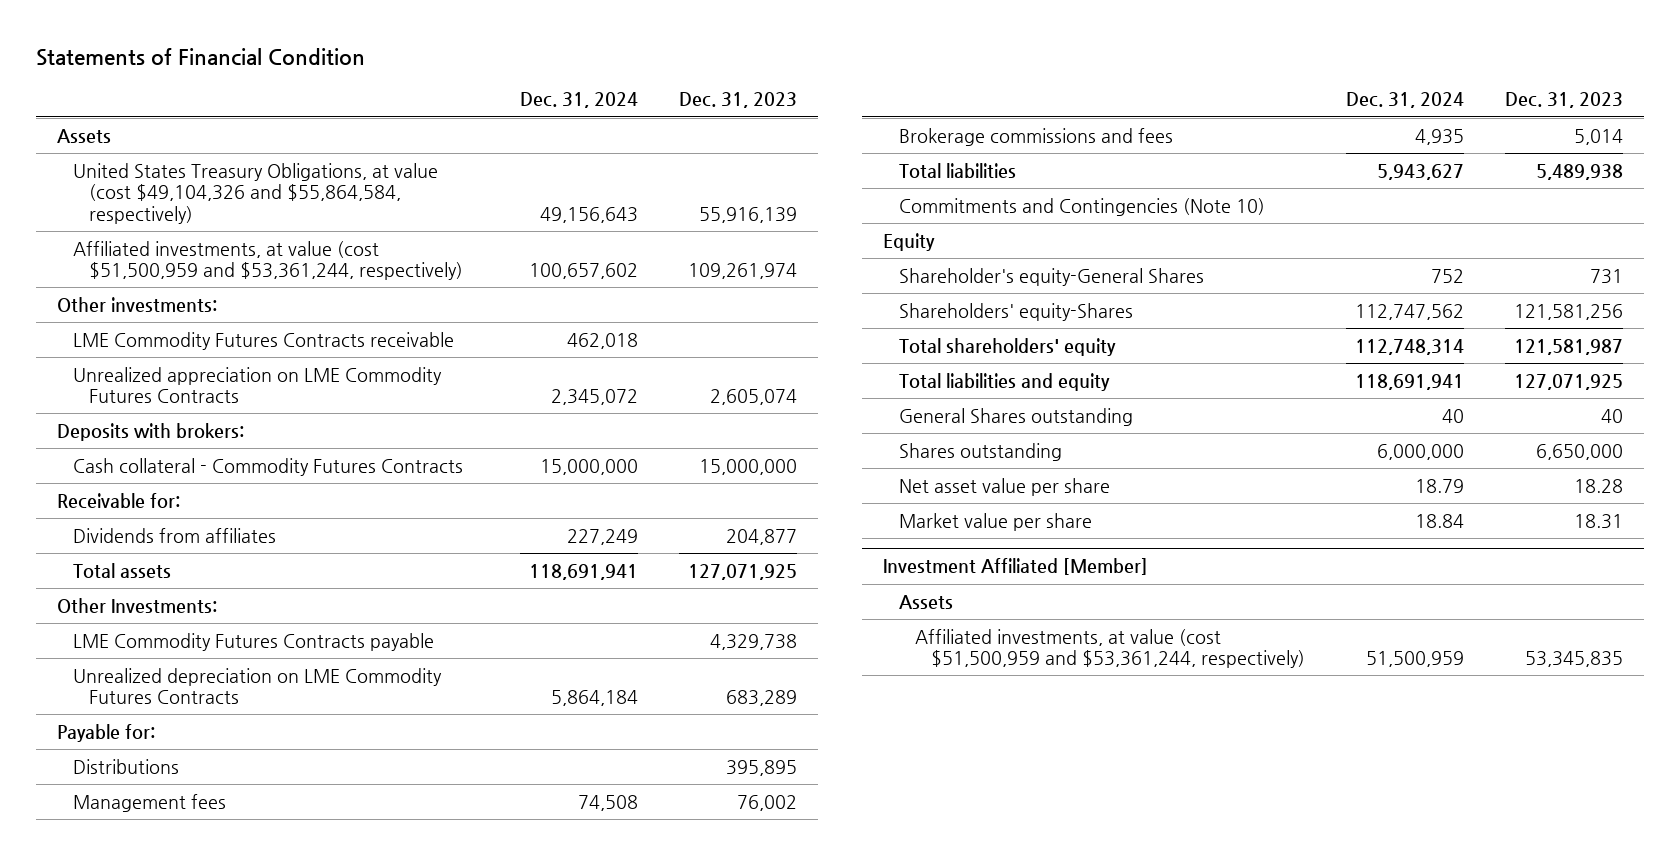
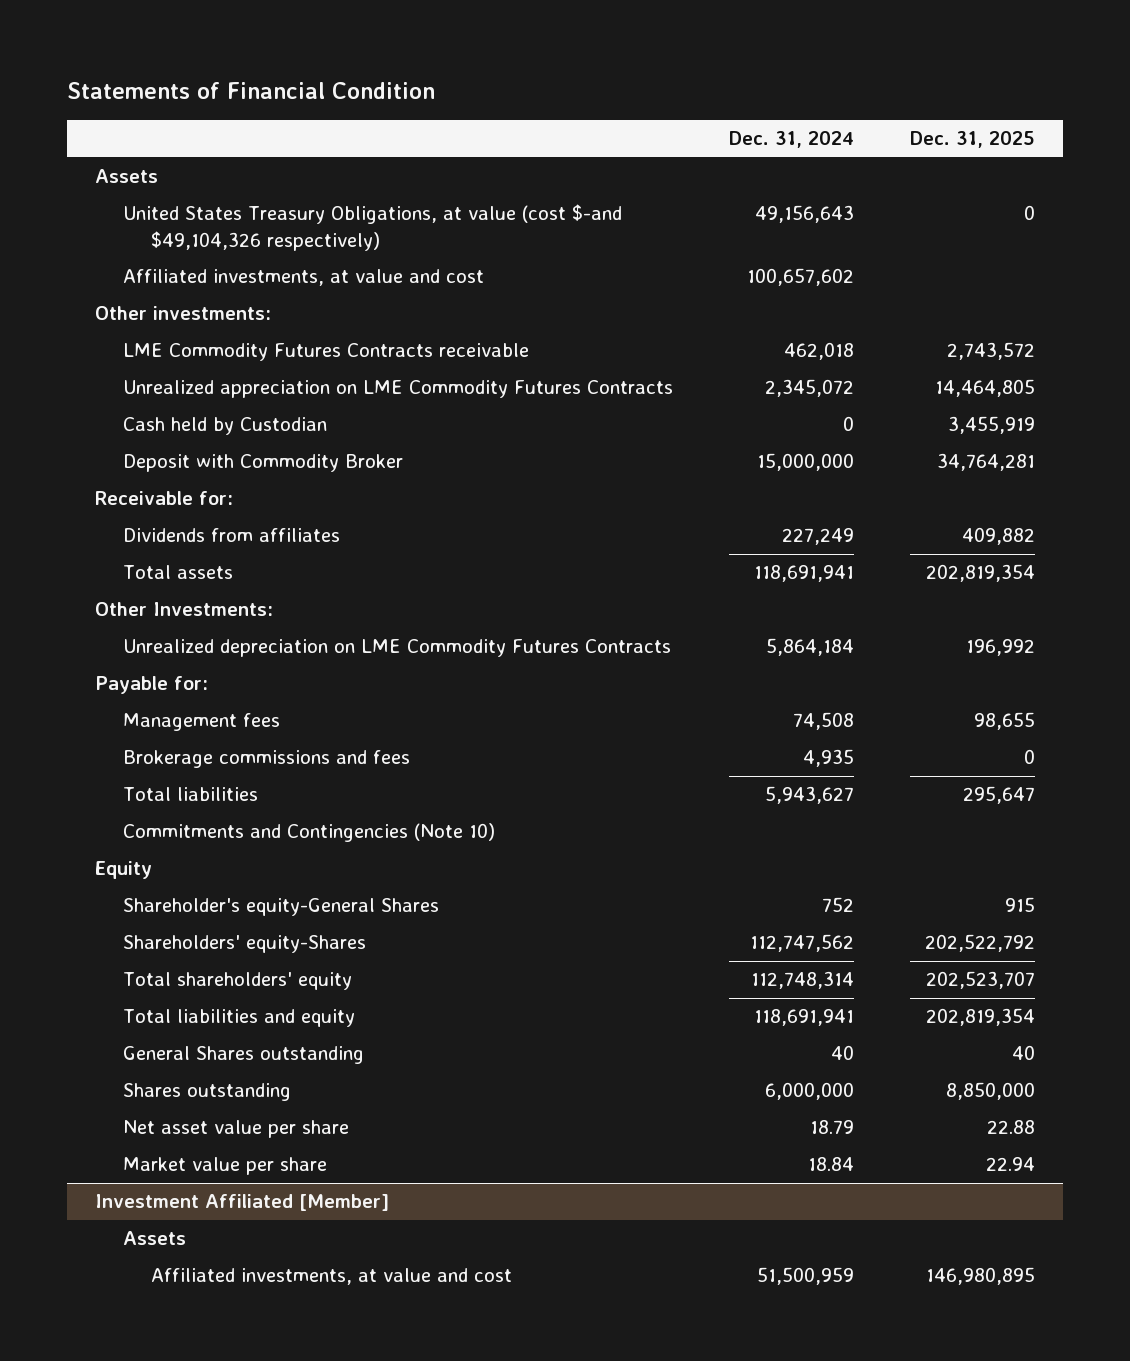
- | Dec. 31, 2024 | Dec. 31, 2023
+ | Dec. 31, 2024 | Dec. 31, 2025
- United States Treasury Obligations, at value (cost $49,104,326 and $55,864,584, respectively) | 49,156,643 | 55,916,139
- Affiliated investments, at value (cost $51,500,959 and $53,361,244, respectively) | 100,657,602 | 109,261,974
+ United States Treasury Obligations, at value (cost $-and $49,104,326 respectively) | 49,156,643 | 0
+ Affiliated investments, at value and cost | 100,657,602 |
- Deposits with brokers:
- Cash collateral - Commodity Futures Contracts | 15,000,000 | 15,000,000
+ Cash held by Custodian | 0 | 3,455,919
+ Deposit with Commodity Broker | 15,000,000 | 34,764,281
- LME Commodity Futures Contracts payable | | 4,329,738
- Distributions | | 395,895
@ Investment Affiliated [Member]
- Affiliated investments, at value (cost $51,500,959 and $53,361,244, respectively) | 51,500,959 | 53,345,835
+ Affiliated investments, at value and cost | 51,500,959 | 146,980,895

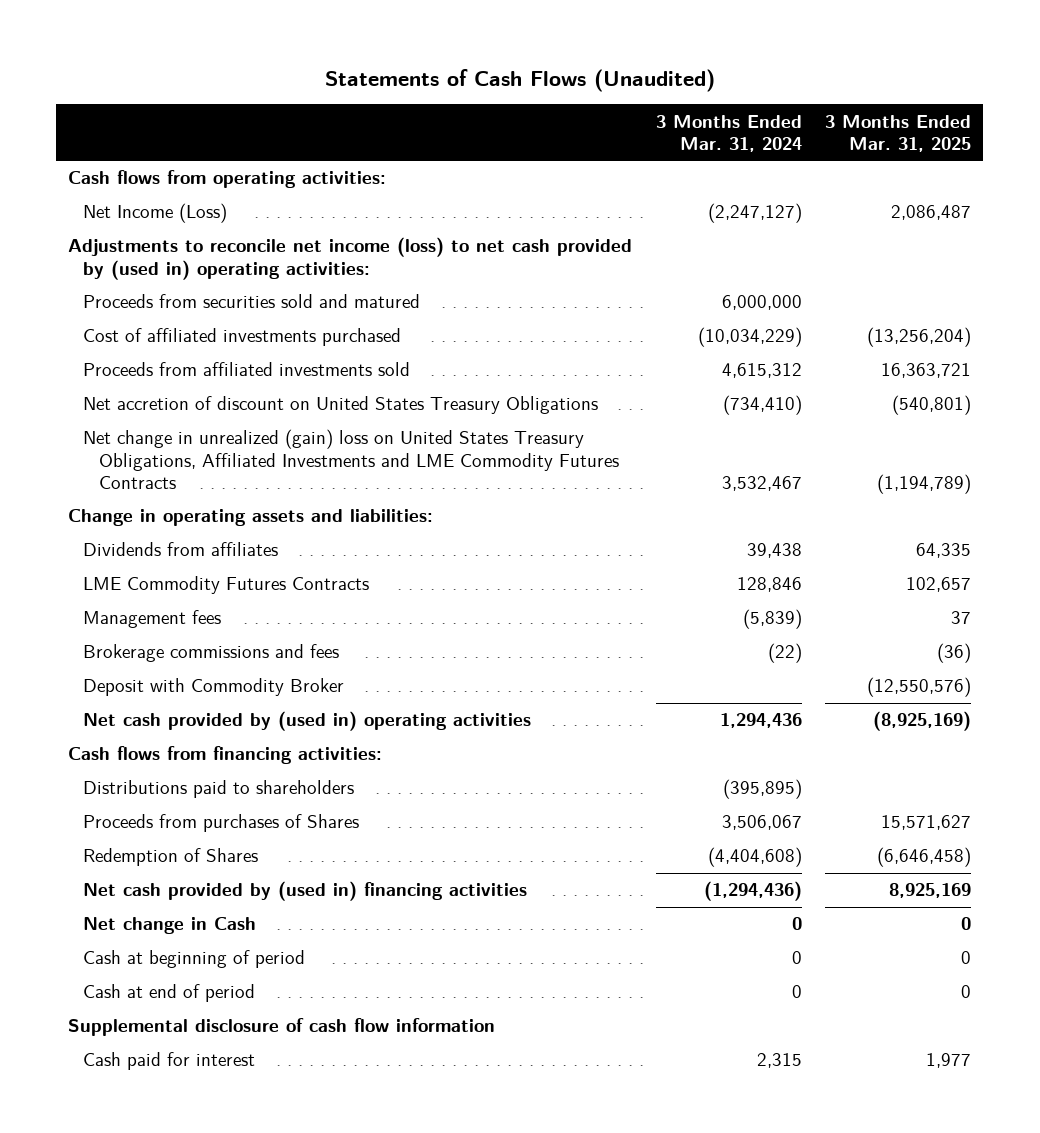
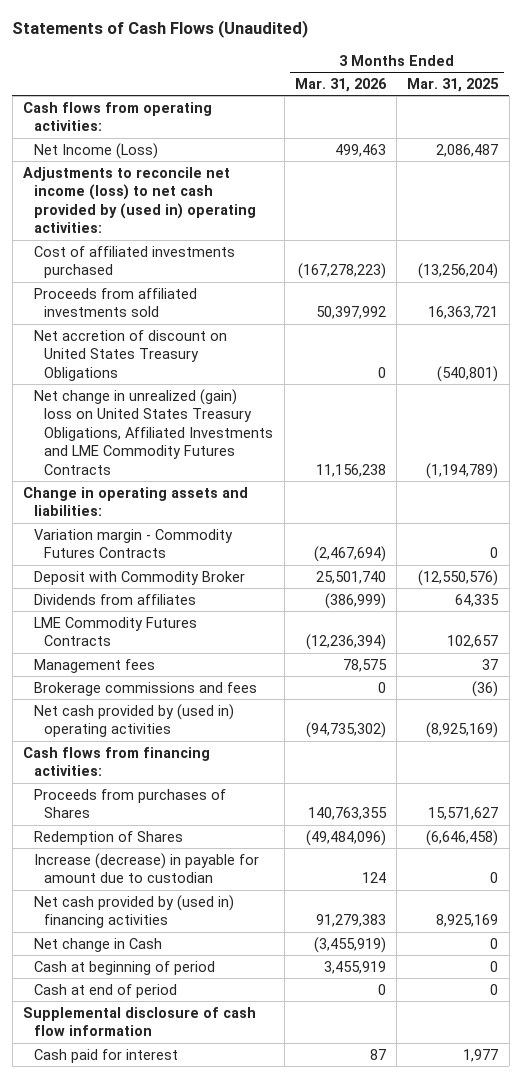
- | 3 Months Ended Mar. 31, 2024 | 3 Months Ended Mar. 31, 2025
+ | 3 Months Ended Mar. 31, 2026 | 3 Months Ended Mar. 31, 2025
- Proceeds from securities sold and matured | 6,000,000 |
+ Variation margin - Commodity Futures Contracts | (2,467,694) | 0
moved up: Deposit with Commodity Broker | 25,501,740 | (12,550,576)
- Distributions paid to shareholders | (395,895) |
+ Increase (decrease) in payable for amount due to custodian | 124 | 0

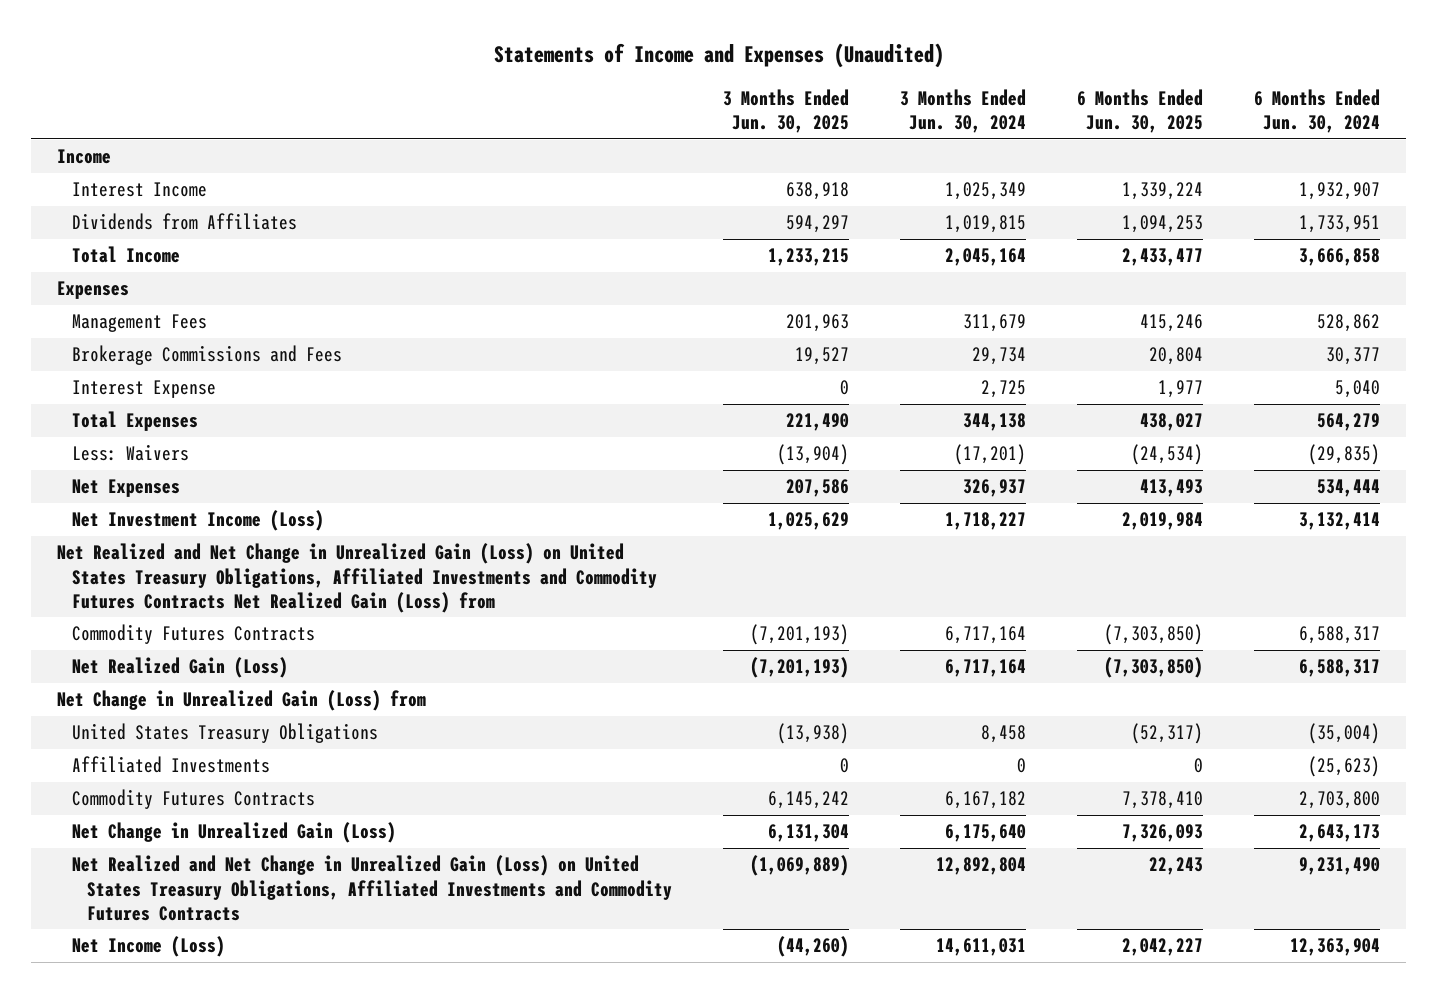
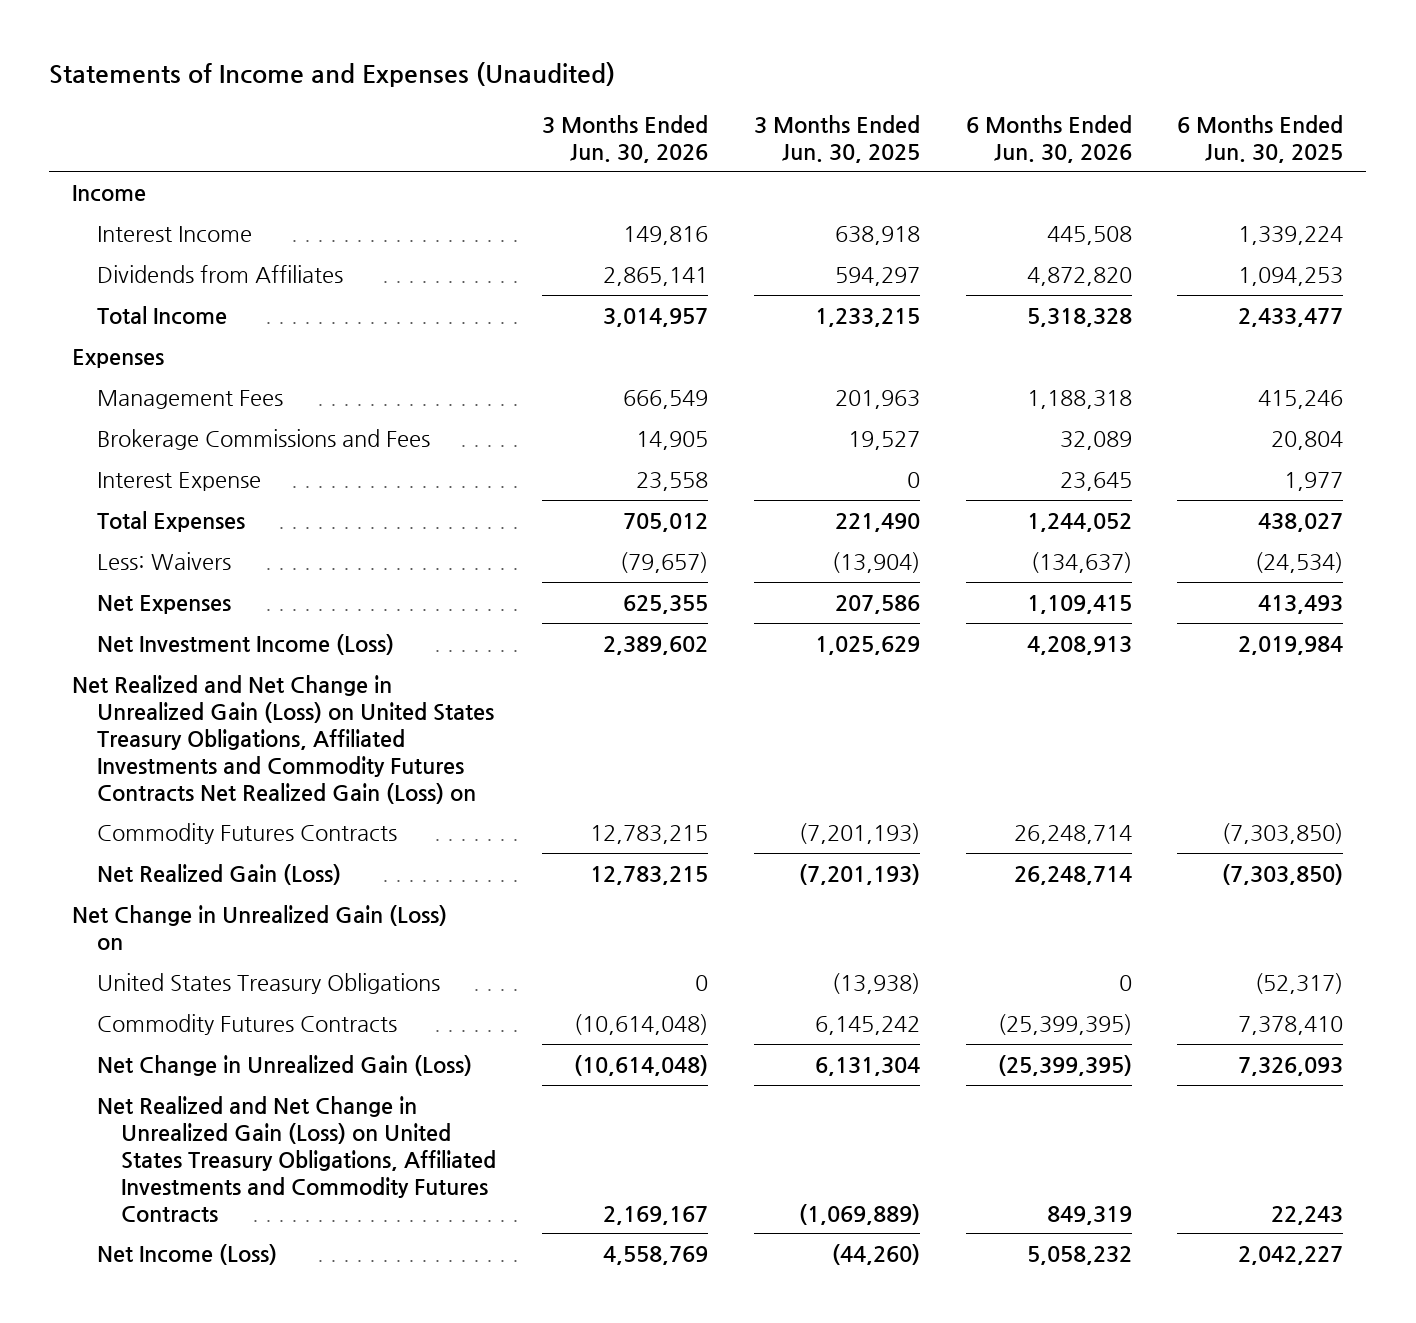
- | 3 Months Ended Jun. 30, 2025 | 3 Months Ended Jun. 30, 2024 | 6 Months Ended Jun. 30, 2025 | 6 Months Ended Jun. 30, 2024
+ | 3 Months Ended Jun. 30, 2026 | 3 Months Ended Jun. 30, 2025 | 6 Months Ended Jun. 30, 2026 | 6 Months Ended Jun. 30, 2025
- Net Realized and Net Change in Unrealized Gain (Loss) on United States Treasury Obligations, Affiliated Investments and Commodity Futures Contracts Net Realized Gain (Loss) from
+ Net Realized and Net Change in Unrealized Gain (Loss) on United States Treasury Obligations, Affiliated Investments and Commodity Futures Contracts Net Realized Gain (Loss) on
- Net Change in Unrealized Gain (Loss) from
+ Net Change in Unrealized Gain (Loss) on
- Affiliated Investments | 0 | 0 | 0 | (25,623)

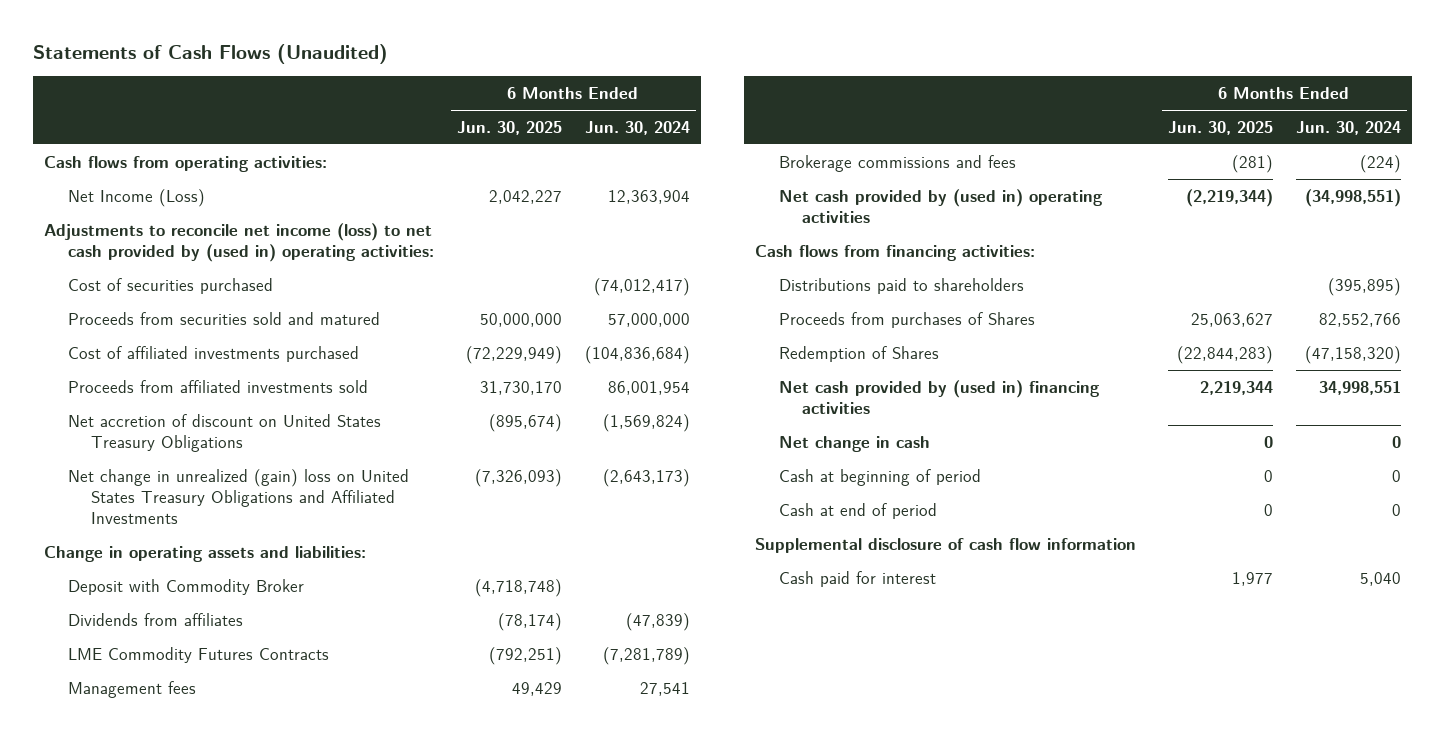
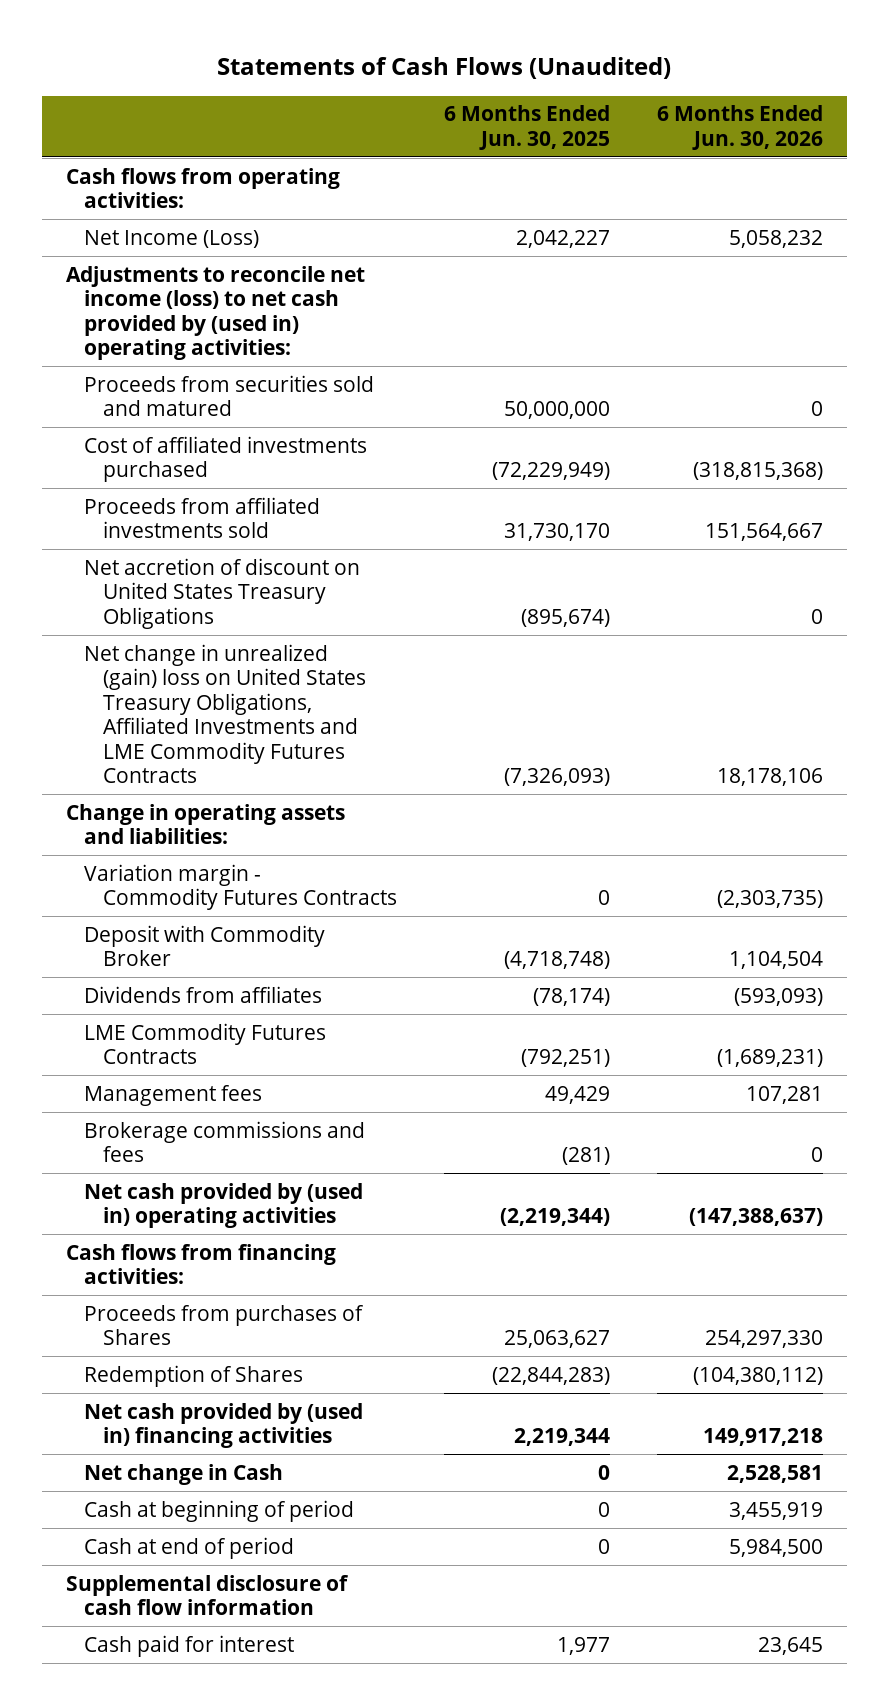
- | 6 Months Ended Jun. 30, 2025 | 6 Months Ended Jun. 30, 2024
+ | 6 Months Ended Jun. 30, 2025 | 6 Months Ended Jun. 30, 2026
- Cost of securities purchased | | (74,012,417)
- Net change in unrealized (gain) loss on United States Treasury Obligations and Affiliated Investments | (7,326,093) | (2,643,173)
+ Net change in unrealized (gain) loss on United States Treasury Obligations, Affiliated Investments and LME Commodity Futures Contracts | (7,326,093) | 18,178,106
+ Variation margin - Commodity Futures Contracts | 0 | (2,303,735)
- Distributions paid to shareholders | | (395,895)
- Net change in cash | 0 | 0
+ Net change in Cash | 0 | 2,528,581

